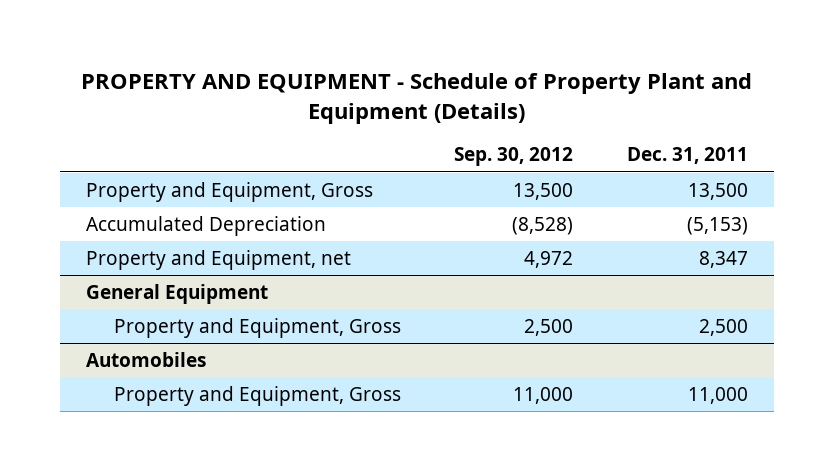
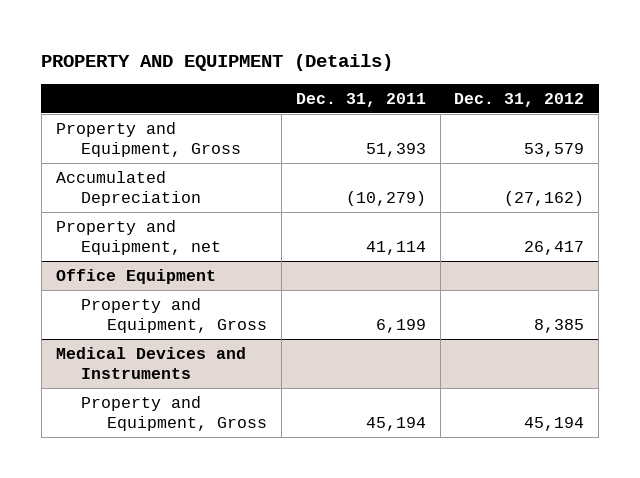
- PROPERTY AND EQUIPMENT - Schedule of Property Plant and Equipment (Details)
+ PROPERTY AND EQUIPMENT (Details)
- | Sep. 30, 2012 | Dec. 31, 2011
+ | Dec. 31, 2011 | Dec. 31, 2012
- Property and Equipment, Gross | 13,500 | 13,500
- Accumulated Depreciation | (8,528) | (5,153)
- Property and Equipment, net | 4,972 | 8,347
- General Equipment
- Property and Equipment, Gross | 2,500 | 2,500
- Automobiles
- Property and Equipment, Gross | 11,000 | 11,000
+ Property and Equipment, Gross | 51,393 | 53,579
+ Accumulated Depreciation | (10,279) | (27,162)
+ Property and Equipment, net | 41,114 | 26,417
+ Office Equipment
+ Property and Equipment, Gross | 6,199 | 8,385
+ Medical Devices and Instruments
+ Property and Equipment, Gross | 45,194 | 45,194

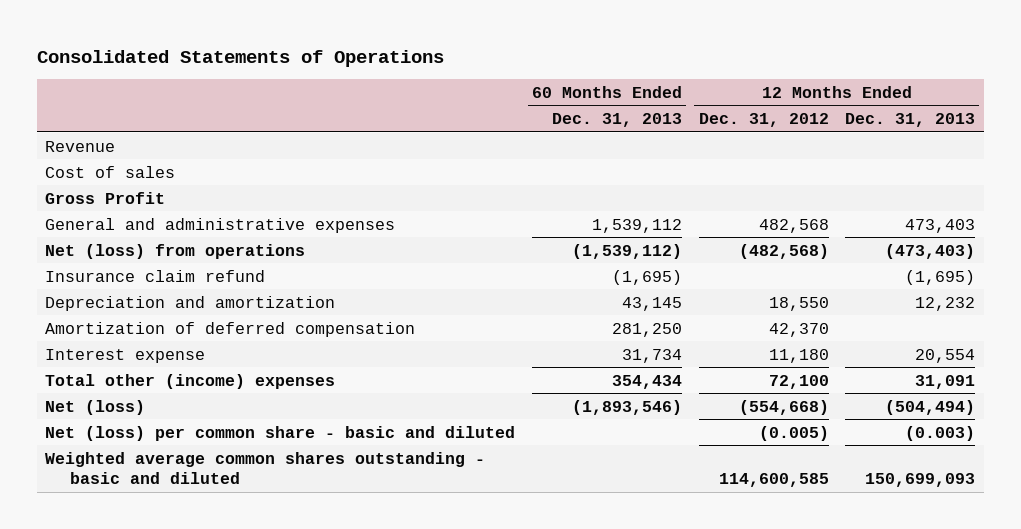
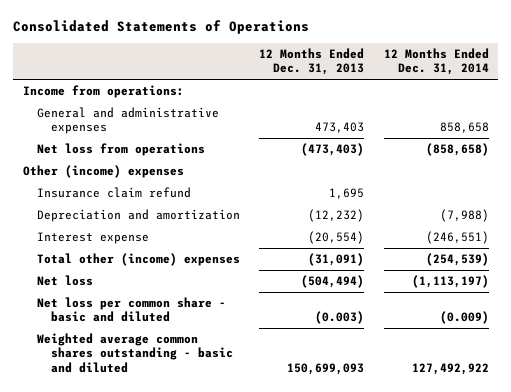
- | 60 Months Ended Dec. 31, 2013 | 12 Months Ended Dec. 31, 2012 | 12 Months Ended Dec. 31, 2013
+ | 12 Months Ended Dec. 31, 2013 | 12 Months Ended Dec. 31, 2014
- Revenue
- Cost of sales
- Gross Profit
+ Income from operations:
- Net (loss) from operations | (1,539,112) | (482,568) | (473,403)
- Insurance claim refund | (1,695) | | (1,695)
- Depreciation and amortization | 43,145 | 18,550 | 12,232
- Amortization of deferred compensation | 281,250 | 42,370 |
- Interest expense | 31,734 | 11,180 | 20,554
- Total other (income) expenses | 354,434 | 72,100 | 31,091
- Net (loss) | (1,893,546) | (554,668) | (504,494)
- Net (loss) per common share - basic and diluted | | (0.005) | (0.003)
+ Net loss from operations | (473,403) | (858,658)
+ Other (income) expenses
+ Insurance claim refund | 1,695 |
+ Depreciation and amortization | (12,232) | (7,988)
+ Interest expense | (20,554) | (246,551)
+ Total other (income) expenses | (31,091) | (254,539)
+ Net loss | (504,494) | (1,113,197)
+ Net loss per common share - basic and diluted | (0.003) | (0.009)

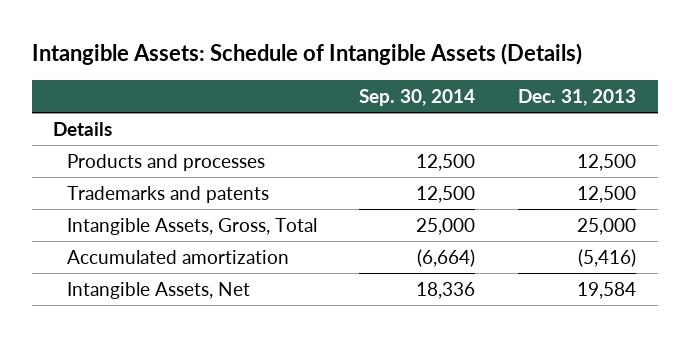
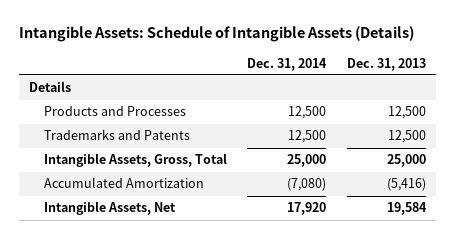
- | Sep. 30, 2014 | Dec. 31, 2013
+ | Dec. 31, 2014 | Dec. 31, 2013
- Products and processes | 12,500 | 12,500
- Trademarks and patents | 12,500 | 12,500
+ Products and Processes | 12,500 | 12,500
+ Trademarks and Patents | 12,500 | 12,500
- Accumulated amortization | (6,664) | (5,416)
+ Accumulated Amortization | (7,080) | (5,416)

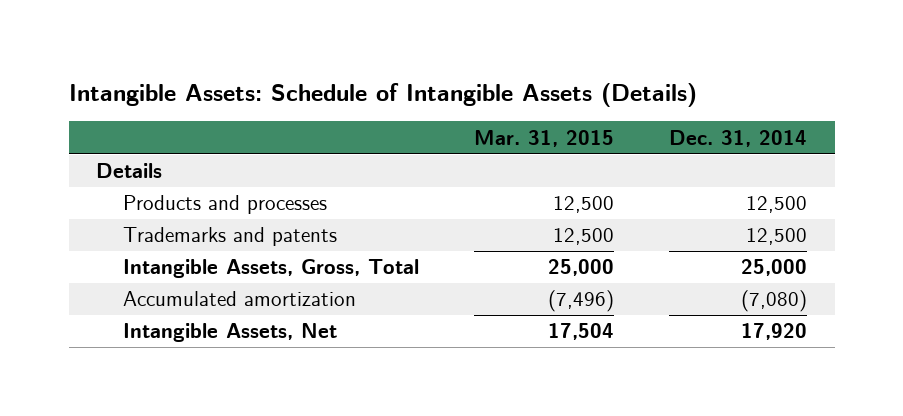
- | Dec. 31, 2014 | Dec. 31, 2013
+ | Mar. 31, 2015 | Dec. 31, 2014
- Products and Processes | 12,500 | 12,500
- Trademarks and Patents | 12,500 | 12,500
+ Products and processes | 12,500 | 12,500
+ Trademarks and patents | 12,500 | 12,500
- Accumulated Amortization | (7,080) | (5,416)
+ Accumulated amortization | (7,496) | (7,080)

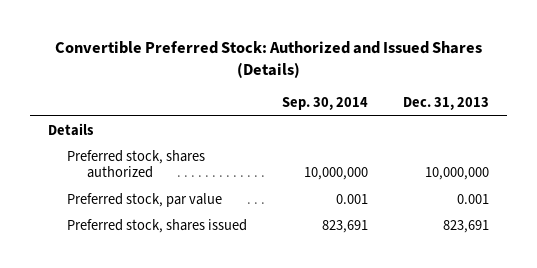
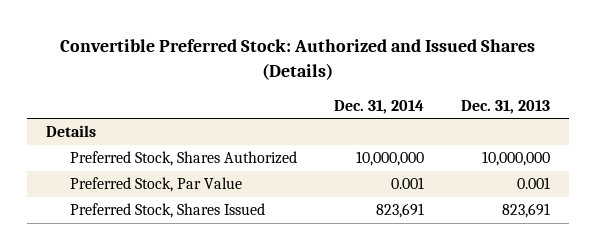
- | Sep. 30, 2014 | Dec. 31, 2013
+ | Dec. 31, 2014 | Dec. 31, 2013
- Preferred stock, shares authorized | 10,000,000 | 10,000,000
- Preferred stock, par value | 0.001 | 0.001
- Preferred stock, shares issued | 823,691 | 823,691
+ Preferred Stock, Shares Authorized | 10,000,000 | 10,000,000
+ Preferred Stock, Par Value | 0.001 | 0.001
+ Preferred Stock, Shares Issued | 823,691 | 823,691

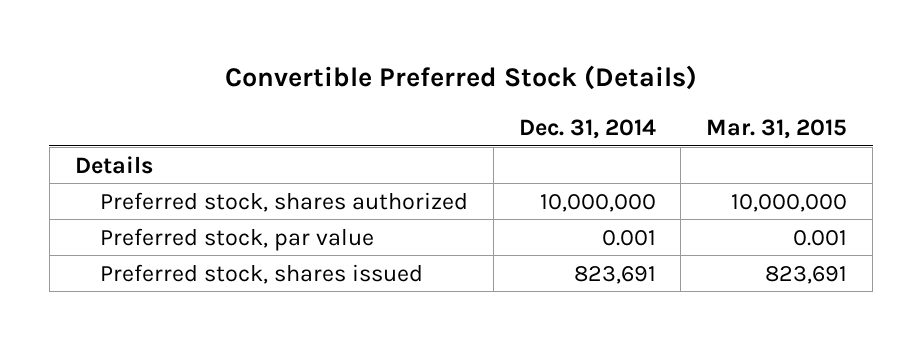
- Convertible Preferred Stock: Authorized and Issued Shares (Details)
+ Convertible Preferred Stock (Details)
- | Dec. 31, 2014 | Dec. 31, 2013
+ | Dec. 31, 2014 | Mar. 31, 2015
- Preferred Stock, Shares Authorized | 10,000,000 | 10,000,000
- Preferred Stock, Par Value | 0.001 | 0.001
- Preferred Stock, Shares Issued | 823,691 | 823,691
+ Preferred stock, shares authorized | 10,000,000 | 10,000,000
+ Preferred stock, par value | 0.001 | 0.001
+ Preferred stock, shares issued | 823,691 | 823,691

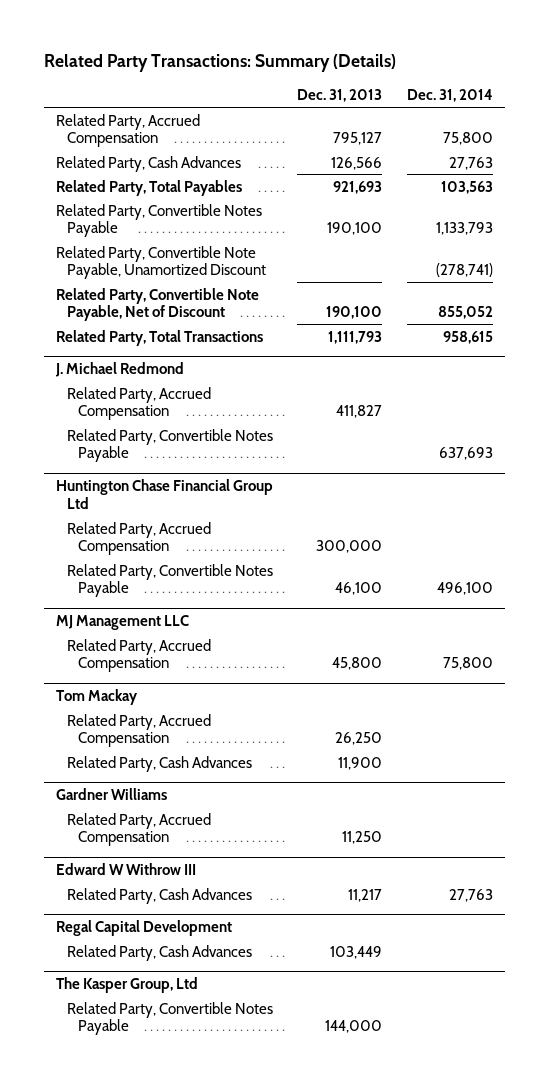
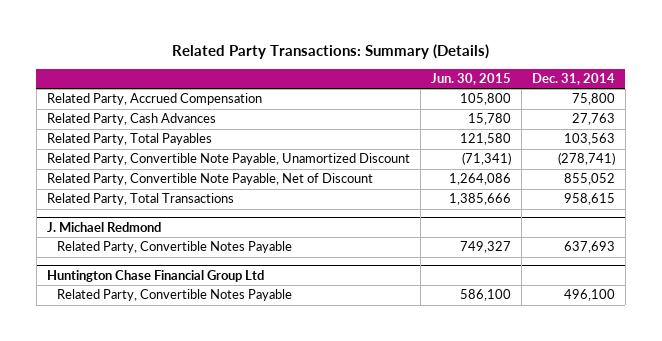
- | Dec. 31, 2013 | Dec. 31, 2014
+ | Jun. 30, 2015 | Dec. 31, 2014
- Related Party, Convertible Notes Payable | 190,100 | 1,133,793
@ J. Michael Redmond
- Related Party, Accrued Compensation | 411,827 |
@ Huntington Chase Financial Group Ltd
- Related Party, Accrued Compensation | 300,000 |
- MJ Management LLC
- Related Party, Accrued Compensation | 45,800 | 75,800
- Tom Mackay
- Related Party, Accrued Compensation | 26,250 |
- Related Party, Cash Advances | 11,900 |
- Gardner Williams
- Related Party, Accrued Compensation | 11,250 |
- Edward W Withrow III
- Related Party, Cash Advances | 11,217 | 27,763
- Regal Capital Development
- Related Party, Cash Advances | 103,449 |
- The Kasper Group, Ltd
- Related Party, Convertible Notes Payable | 144,000 |

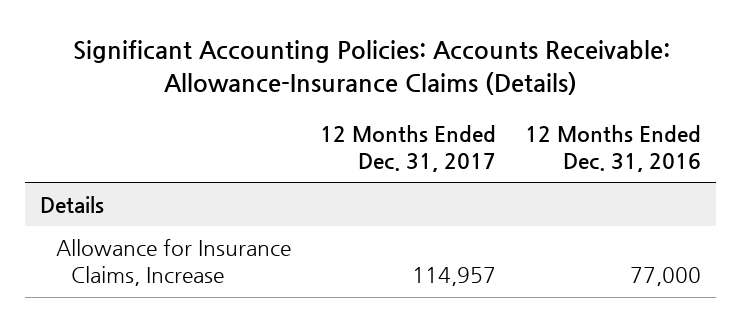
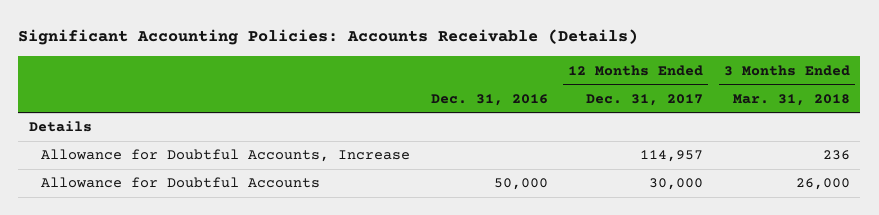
- Significant Accounting Policies: Accounts Receivable: Allowance-Insurance Claims (Details)
+ Significant Accounting Policies: Accounts Receivable (Details)
- | 12 Months Ended Dec. 31, 2017 | 12 Months Ended Dec. 31, 2016
+ | Dec. 31, 2016 | 12 Months Ended Dec. 31, 2017 | 3 Months Ended Mar. 31, 2018
- Allowance for Insurance Claims, Increase | 114,957 | 77,000
+ Allowance for Doubtful Accounts, Increase | | 114,957 | 236
+ Allowance for Doubtful Accounts | 50,000 | 30,000 | 26,000

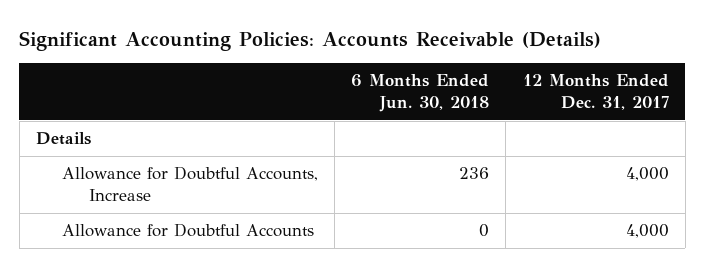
- | Dec. 31, 2016 | 12 Months Ended Dec. 31, 2017 | 3 Months Ended Mar. 31, 2018
+ | 6 Months Ended Jun. 30, 2018 | 12 Months Ended Dec. 31, 2017
- Allowance for Doubtful Accounts, Increase | | 114,957 | 236
- Allowance for Doubtful Accounts | 50,000 | 30,000 | 26,000
+ Allowance for Doubtful Accounts, Increase | 236 | 4,000
+ Allowance for Doubtful Accounts | 0 | 4,000

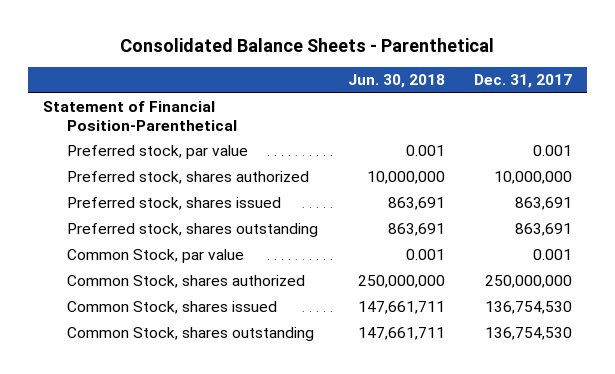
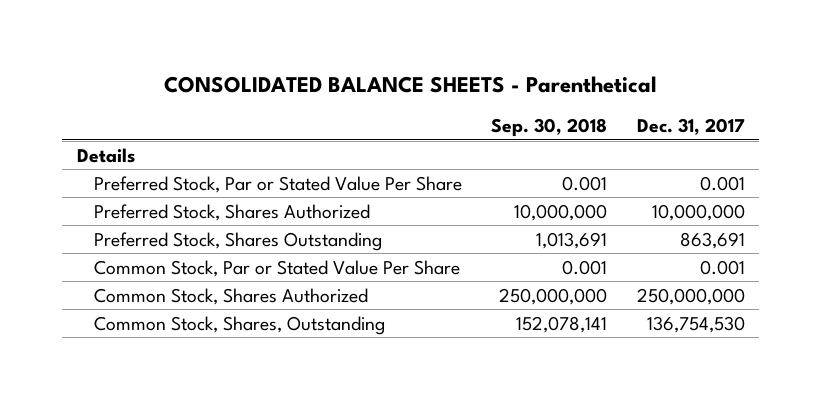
- Consolidated Balance Sheets - Parenthetical
+ CONSOLIDATED BALANCE SHEETS - Parenthetical
- | Jun. 30, 2018 | Dec. 31, 2017
+ | Sep. 30, 2018 | Dec. 31, 2017
- Statement of Financial Position-Parenthetical
- Preferred stock, par value | 0.001 | 0.001
- Preferred stock, shares authorized | 10,000,000 | 10,000,000
- Preferred stock, shares issued | 863,691 | 863,691
- Preferred stock, shares outstanding | 863,691 | 863,691
- Common Stock, par value | 0.001 | 0.001
- Common Stock, shares authorized | 250,000,000 | 250,000,000
- Common Stock, shares issued | 147,661,711 | 136,754,530
- Common Stock, shares outstanding | 147,661,711 | 136,754,530
+ Details
+ Preferred Stock, Par or Stated Value Per Share | 0.001 | 0.001
+ Preferred Stock, Shares Authorized | 10,000,000 | 10,000,000
+ Preferred Stock, Shares Outstanding | 1,013,691 | 863,691
+ Common Stock, Par or Stated Value Per Share | 0.001 | 0.001
+ Common Stock, Shares Authorized | 250,000,000 | 250,000,000
+ Common Stock, Shares, Outstanding | 152,078,141 | 136,754,530

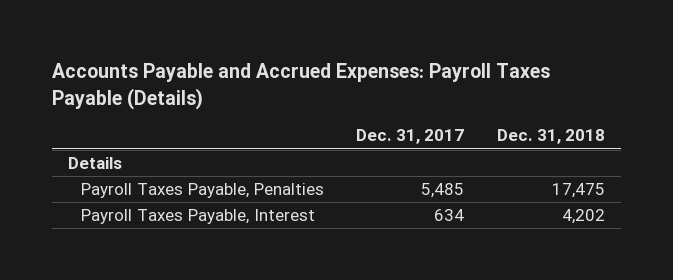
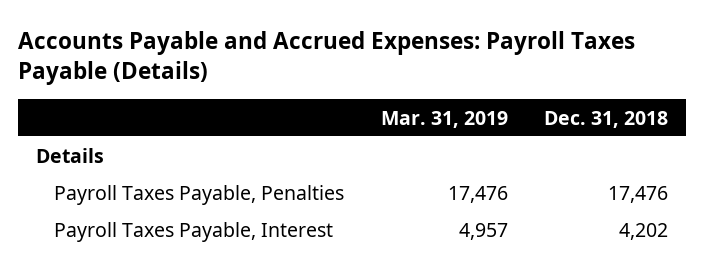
- | Dec. 31, 2017 | Dec. 31, 2018
+ | Mar. 31, 2019 | Dec. 31, 2018
- Payroll Taxes Payable, Penalties | 5,485 | 17,475
+ Payroll Taxes Payable, Penalties | 17,476 | 17,476

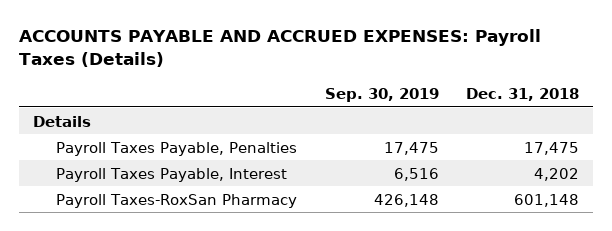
- Accounts Payable and Accrued Expenses: Payroll Taxes Payable (Details)
+ ACCOUNTS PAYABLE AND ACCRUED EXPENSES: Payroll Taxes (Details)
- | Mar. 31, 2019 | Dec. 31, 2018
+ | Sep. 30, 2019 | Dec. 31, 2018
- Payroll Taxes Payable, Penalties | 17,476 | 17,476
+ Payroll Taxes Payable, Penalties | 17,475 | 17,475
+ Payroll Taxes-RoxSan Pharmacy | 426,148 | 601,148

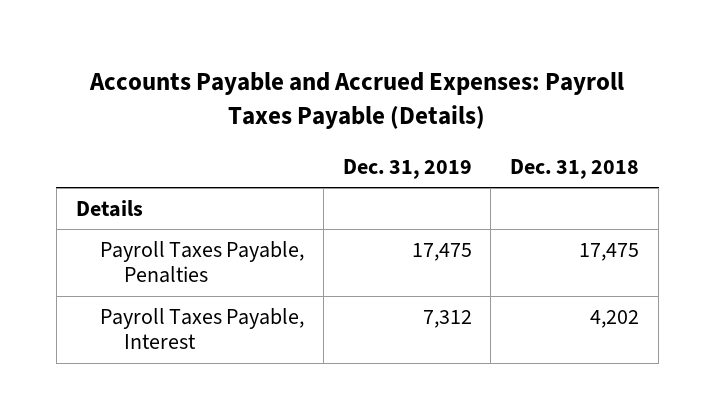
- ACCOUNTS PAYABLE AND ACCRUED EXPENSES: Payroll Taxes (Details)
+ Accounts Payable and Accrued Expenses: Payroll Taxes Payable (Details)
- | Sep. 30, 2019 | Dec. 31, 2018
+ | Dec. 31, 2019 | Dec. 31, 2018
- Payroll Taxes-RoxSan Pharmacy | 426,148 | 601,148

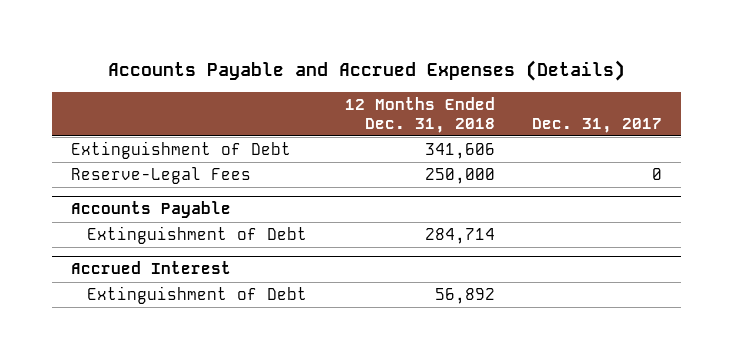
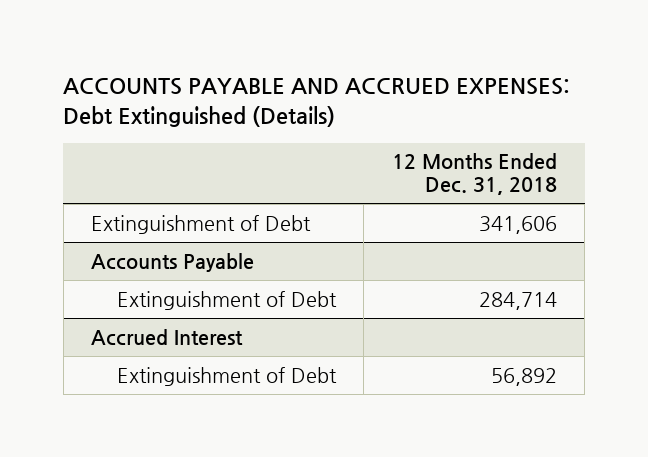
- Accounts Payable and Accrued Expenses (Details)
+ ACCOUNTS PAYABLE AND ACCRUED EXPENSES: Debt Extinguished (Details)
- | 12 Months Ended Dec. 31, 2018 | Dec. 31, 2017
+ | 12 Months Ended Dec. 31, 2018
- Reserve-Legal Fees | 250,000 | 0

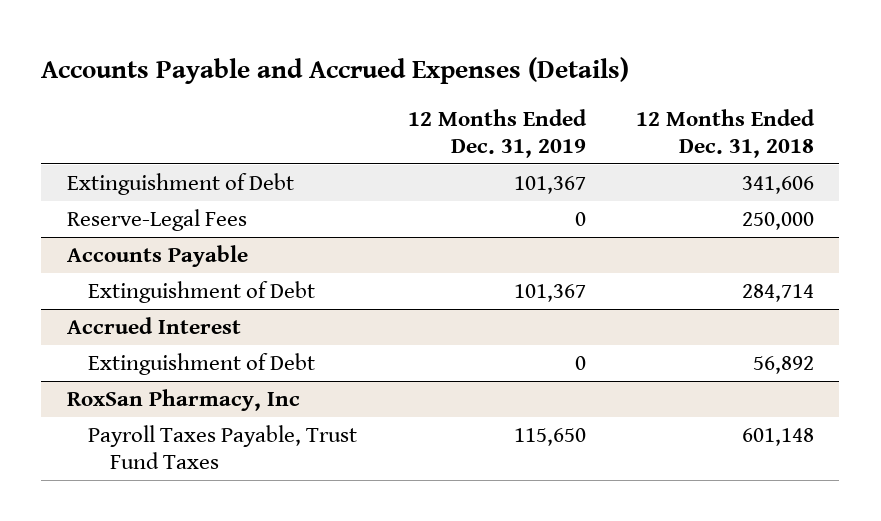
- ACCOUNTS PAYABLE AND ACCRUED EXPENSES: Debt Extinguished (Details)
+ Accounts Payable and Accrued Expenses (Details)
- | 12 Months Ended Dec. 31, 2018
+ | 12 Months Ended Dec. 31, 2019 | 12 Months Ended Dec. 31, 2018
+ Reserve-Legal Fees | 0 | 250,000
+ RoxSan Pharmacy, Inc
+ Payroll Taxes Payable, Trust Fund Taxes | 115,650 | 601,148

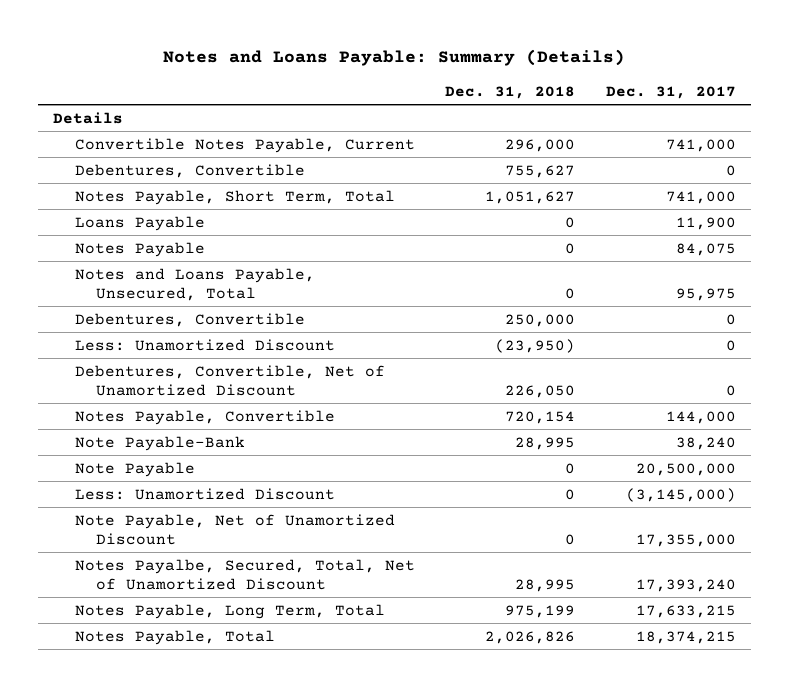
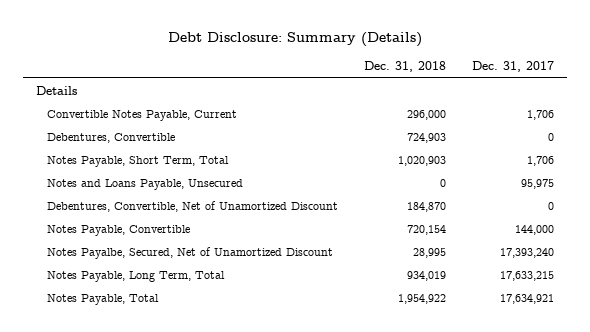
- Notes and Loans Payable: Summary (Details)
+ Debt Disclosure: Summary (Details)
- Convertible Notes Payable, Current | 296,000 | 741,000
- Debentures, Convertible | 755,627 | 0
- Notes Payable, Short Term, Total | 1,051,627 | 741,000
- Loans Payable | 0 | 11,900
- Notes Payable | 0 | 84,075
- Notes and Loans Payable, Unsecured, Total | 0 | 95,975
- Debentures, Convertible | 250,000 | 0
- Less: Unamortized Discount | (23,950) | 0
- Debentures, Convertible, Net of Unamortized Discount | 226,050 | 0
+ Convertible Notes Payable, Current | 296,000 | 1,706
+ Debentures, Convertible | 724,903 | 0
+ Notes Payable, Short Term, Total | 1,020,903 | 1,706
+ Notes and Loans Payable, Unsecured | 0 | 95,975
+ Debentures, Convertible, Net of Unamortized Discount | 184,870 | 0
- Note Payable-Bank | 28,995 | 38,240
- Note Payable | 0 | 20,500,000
- Less: Unamortized Discount | 0 | (3,145,000)
- Note Payable, Net of Unamortized Discount | 0 | 17,355,000
- Notes Payalbe, Secured, Total, Net of Unamortized Discount | 28,995 | 17,393,240
- Notes Payable, Long Term, Total | 975,199 | 17,633,215
- Notes Payable, Total | 2,026,826 | 18,374,215
+ Notes Payalbe, Secured, Net of Unamortized Discount | 28,995 | 17,393,240
+ Notes Payable, Long Term, Total | 934,019 | 17,633,215
+ Notes Payable, Total | 1,954,922 | 17,634,921

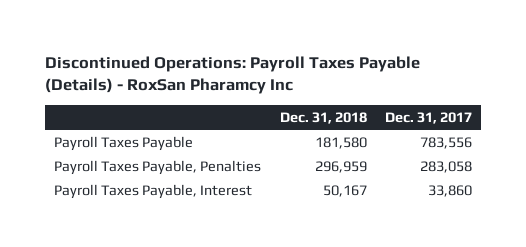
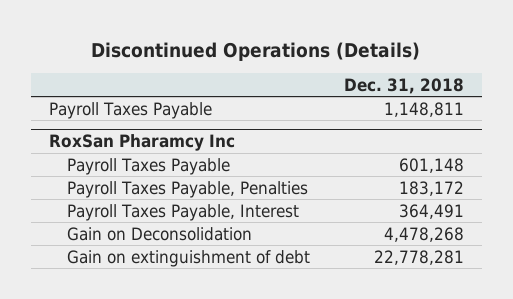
- Discontinued Operations: Payroll Taxes Payable (Details) - RoxSan Pharamcy Inc
+ Discontinued Operations (Details)
- | Dec. 31, 2018 | Dec. 31, 2017
+ | Dec. 31, 2018
- Payroll Taxes Payable | 181,580 | 783,556
- Payroll Taxes Payable, Penalties | 296,959 | 283,058
- Payroll Taxes Payable, Interest | 50,167 | 33,860
+ Payroll Taxes Payable | 1,148,811
+ RoxSan Pharamcy Inc
+ Payroll Taxes Payable | 601,148
+ Payroll Taxes Payable, Penalties | 183,172
+ Payroll Taxes Payable, Interest | 364,491
+ Gain on Deconsolidation | 4,478,268
+ Gain on extinguishment of debt | 22,778,281

